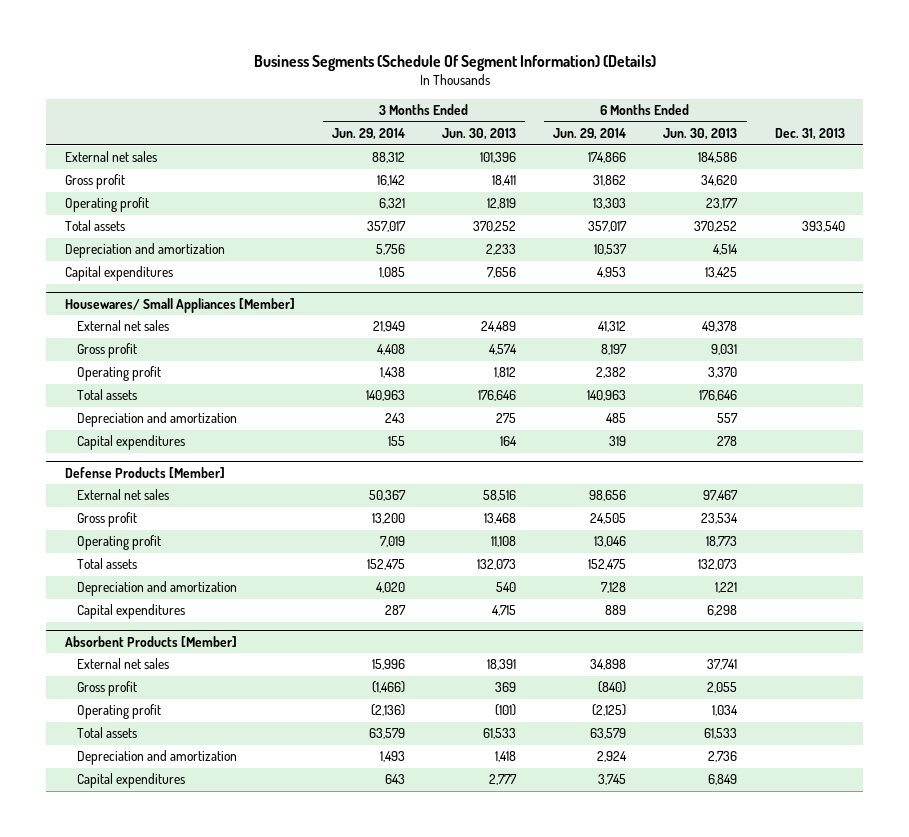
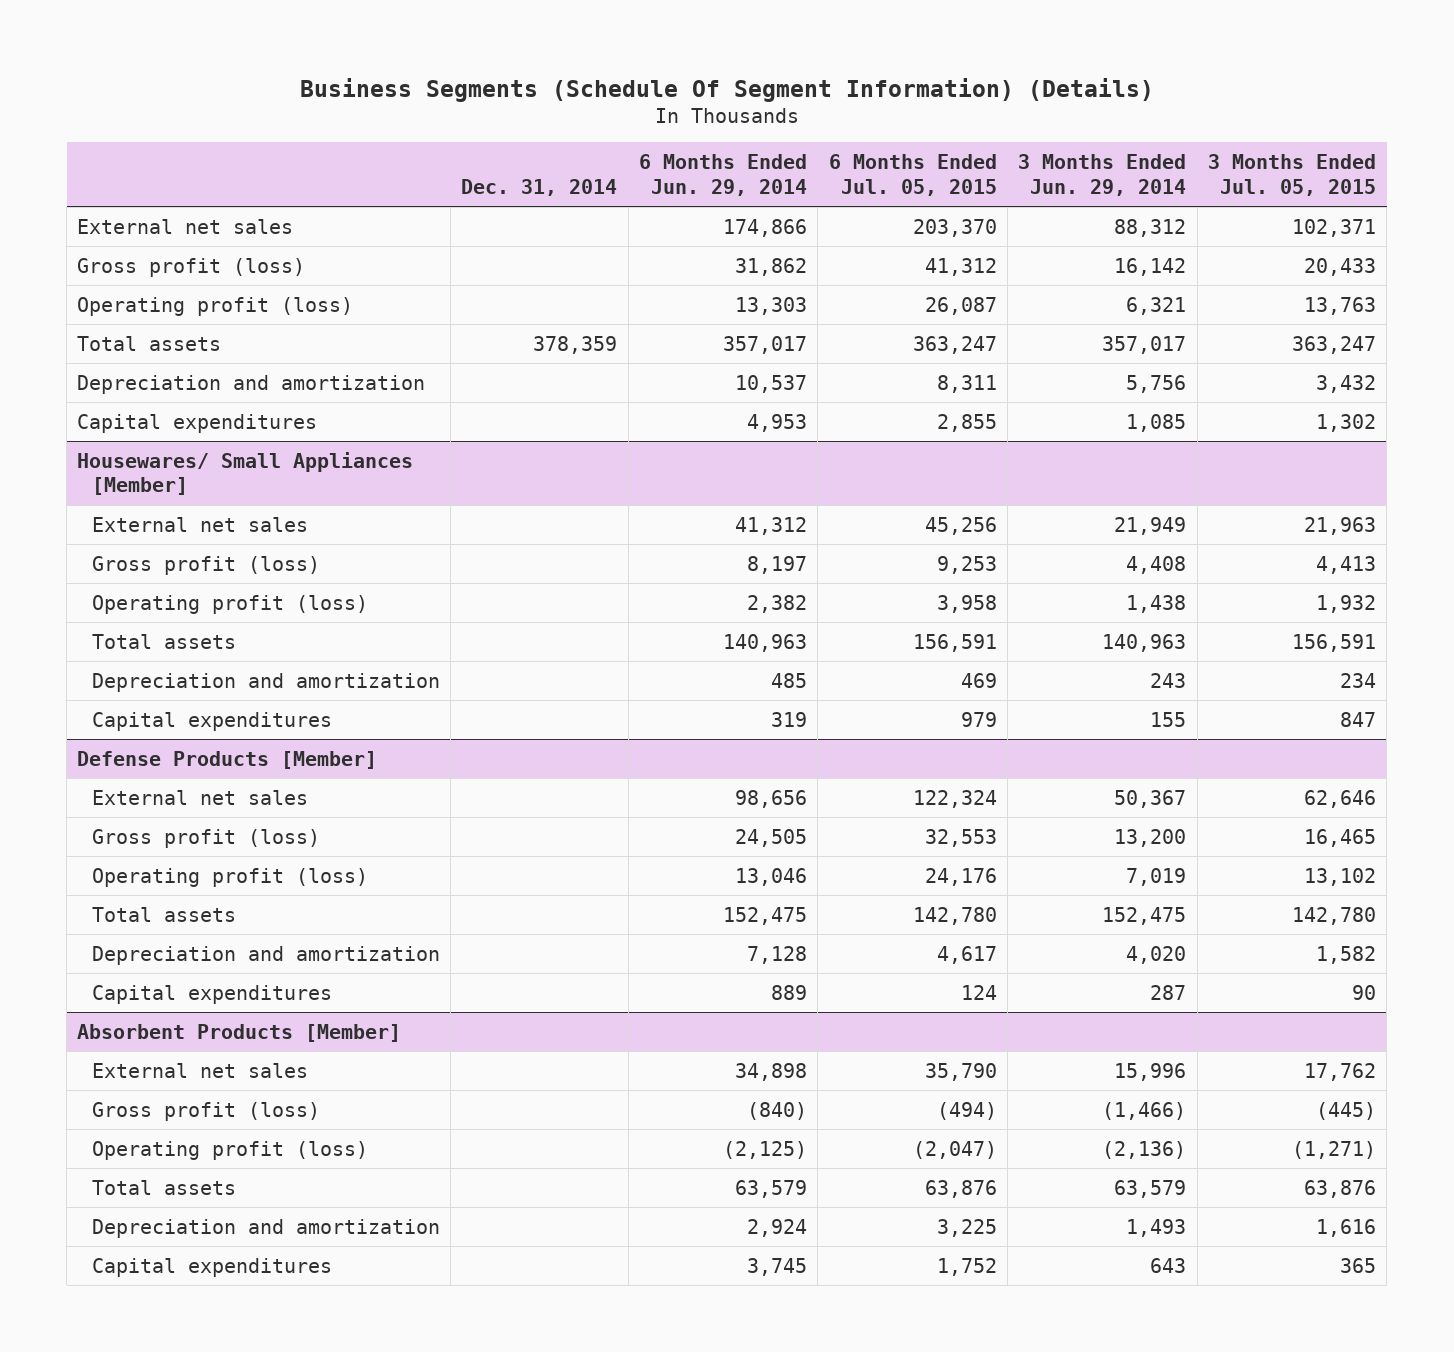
- | 3 Months Ended Jun. 29, 2014 | 3 Months Ended Jun. 30, 2013 | 6 Months Ended Jun. 29, 2014 | 6 Months Ended Jun. 30, 2013 | Dec. 31, 2013
+ | Dec. 31, 2014 | 6 Months Ended Jun. 29, 2014 | 6 Months Ended Jul. 05, 2015 | 3 Months Ended Jun. 29, 2014 | 3 Months Ended Jul. 05, 2015
- Gross profit | 16,142 | 18,411 | 31,862 | 34,620 |
- Operating profit | 6,321 | 12,819 | 13,303 | 23,177 |
+ Gross profit (loss) | | 31,862 | 41,312 | 16,142 | 20,433
+ Operating profit (loss) | | 13,303 | 26,087 | 6,321 | 13,763
@ Housewares/ Small Appliances [Member]
- Gross profit | 4,408 | 4,574 | 8,197 | 9,031 |
- Operating profit | 1,438 | 1,812 | 2,382 | 3,370 |
+ Gross profit (loss) | | 8,197 | 9,253 | 4,408 | 4,413
+ Operating profit (loss) | | 2,382 | 3,958 | 1,438 | 1,932
@ Defense Products [Member]
- Gross profit | 13,200 | 13,468 | 24,505 | 23,534 |
- Operating profit | 7,019 | 11,108 | 13,046 | 18,773 |
+ Gross profit (loss) | | 24,505 | 32,553 | 13,200 | 16,465
+ Operating profit (loss) | | 13,046 | 24,176 | 7,019 | 13,102
@ Absorbent Products [Member]
- Gross profit | (1,466) | 369 | (840) | 2,055 |
- Operating profit | (2,136) | (101) | (2,125) | 1,034 |
+ Gross profit (loss) | | (840) | (494) | (1,466) | (445)
+ Operating profit (loss) | | (2,125) | (2,047) | (2,136) | (1,271)

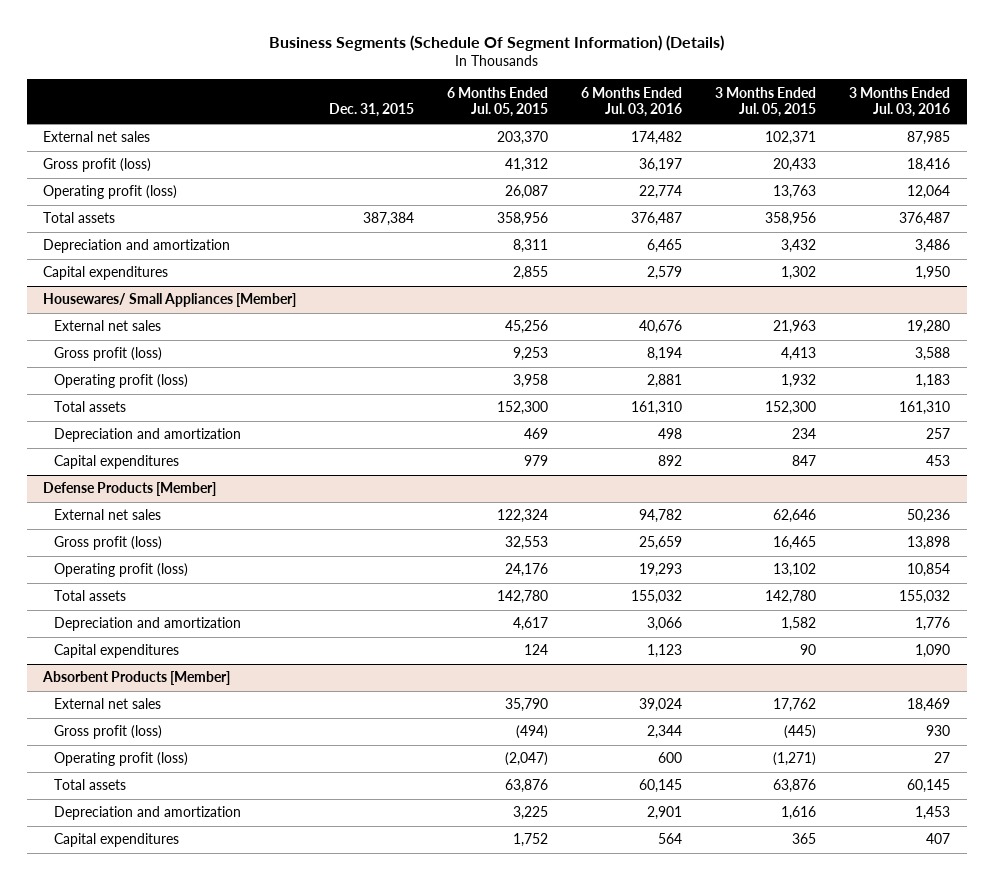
- | Dec. 31, 2014 | 6 Months Ended Jun. 29, 2014 | 6 Months Ended Jul. 05, 2015 | 3 Months Ended Jun. 29, 2014 | 3 Months Ended Jul. 05, 2015
+ | Dec. 31, 2015 | 6 Months Ended Jul. 05, 2015 | 6 Months Ended Jul. 03, 2016 | 3 Months Ended Jul. 05, 2015 | 3 Months Ended Jul. 03, 2016
- Total assets | 378,359 | 357,017 | 363,247 | 357,017 | 363,247
+ Total assets | 387,384 | 358,956 | 376,487 | 358,956 | 376,487
@ Housewares/ Small Appliances [Member]
- Total assets | | 140,963 | 156,591 | 140,963 | 156,591
+ Total assets | | 152,300 | 161,310 | 152,300 | 161,310

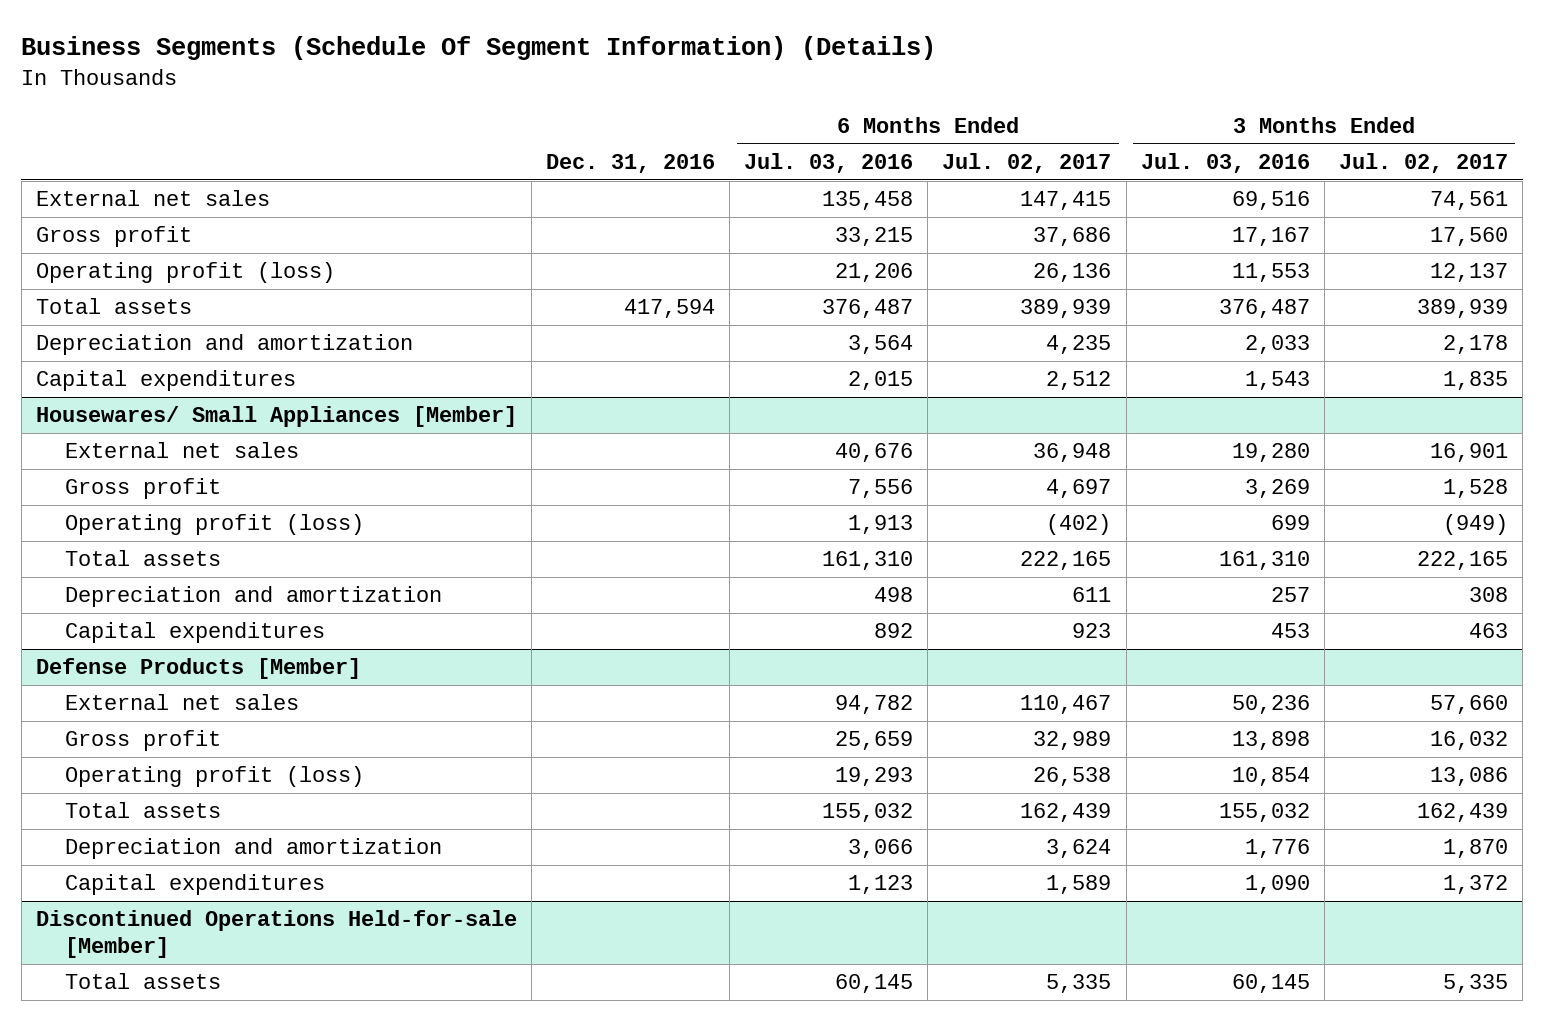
- | Dec. 31, 2015 | 6 Months Ended Jul. 05, 2015 | 6 Months Ended Jul. 03, 2016 | 3 Months Ended Jul. 05, 2015 | 3 Months Ended Jul. 03, 2016
+ | Dec. 31, 2016 | 6 Months Ended Jul. 03, 2016 | 6 Months Ended Jul. 02, 2017 | 3 Months Ended Jul. 03, 2016 | 3 Months Ended Jul. 02, 2017
- External net sales | | 203,370 | 174,482 | 102,371 | 87,985
- Gross profit (loss) | | 41,312 | 36,197 | 20,433 | 18,416
- Operating profit (loss) | | 26,087 | 22,774 | 13,763 | 12,064
+ External net sales | | 135,458 | 147,415 | 69,516 | 74,561
+ Gross profit | | 33,215 | 37,686 | 17,167 | 17,560
+ Operating profit (loss) | | 21,206 | 26,136 | 11,553 | 12,137
- Depreciation and amortization | | 8,311 | 6,465 | 3,432 | 3,486
- Capital expenditures | | 2,855 | 2,579 | 1,302 | 1,950
+ Depreciation and amortization | | 3,564 | 4,235 | 2,033 | 2,178
+ Capital expenditures | | 2,015 | 2,512 | 1,543 | 1,835
@ Housewares/ Small Appliances [Member]
- Gross profit (loss) | | 9,253 | 8,194 | 4,413 | 3,588
- Operating profit (loss) | | 3,958 | 2,881 | 1,932 | 1,183
+ Gross profit | | 7,556 | 4,697 | 3,269 | 1,528
+ Operating profit (loss) | | 1,913 | (402) | 699 | (949)
@ Defense Products [Member]
- Gross profit (loss) | | 32,553 | 25,659 | 16,465 | 13,898
+ Gross profit | | 25,659 | 32,989 | 13,898 | 16,032
- Absorbent Products [Member]
- External net sales | | 35,790 | 39,024 | 17,762 | 18,469
- Gross profit (loss) | | (494) | 2,344 | (445) | 930
- Operating profit (loss) | | (2,047) | 600 | (1,271) | 27
+ Discontinued Operations Held-for-sale [Member]
- Depreciation and amortization | | 3,225 | 2,901 | 1,616 | 1,453
- Capital expenditures | | 1,752 | 564 | 365 | 407

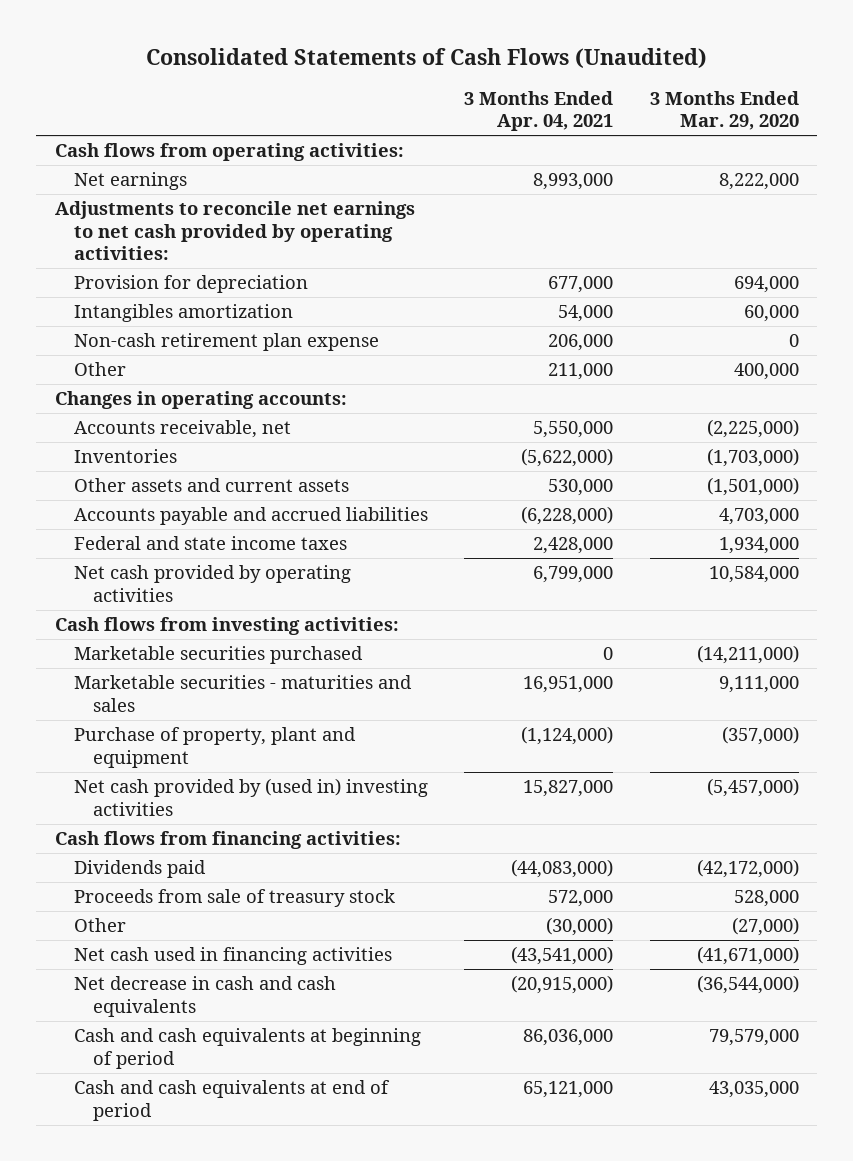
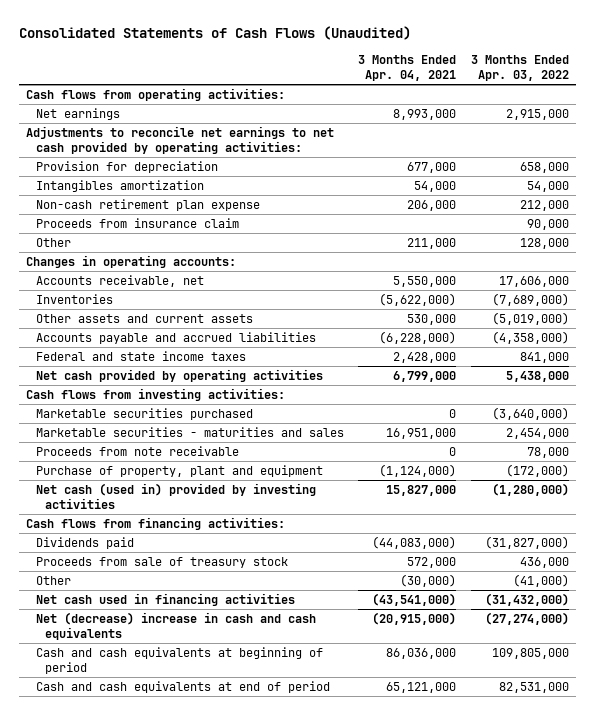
- | 3 Months Ended Apr. 04, 2021 | 3 Months Ended Mar. 29, 2020
+ | 3 Months Ended Apr. 04, 2021 | 3 Months Ended Apr. 03, 2022
+ Proceeds from insurance claim | | 90,000
+ Proceeds from note receivable | 0 | 78,000
- Net cash provided by (used in) investing activities | 15,827,000 | (5,457,000)
+ Net cash (used in) provided by investing activities | 15,827,000 | (1,280,000)
- Net decrease in cash and cash equivalents | (20,915,000) | (36,544,000)
+ Net (decrease) increase in cash and cash equivalents | (20,915,000) | (27,274,000)

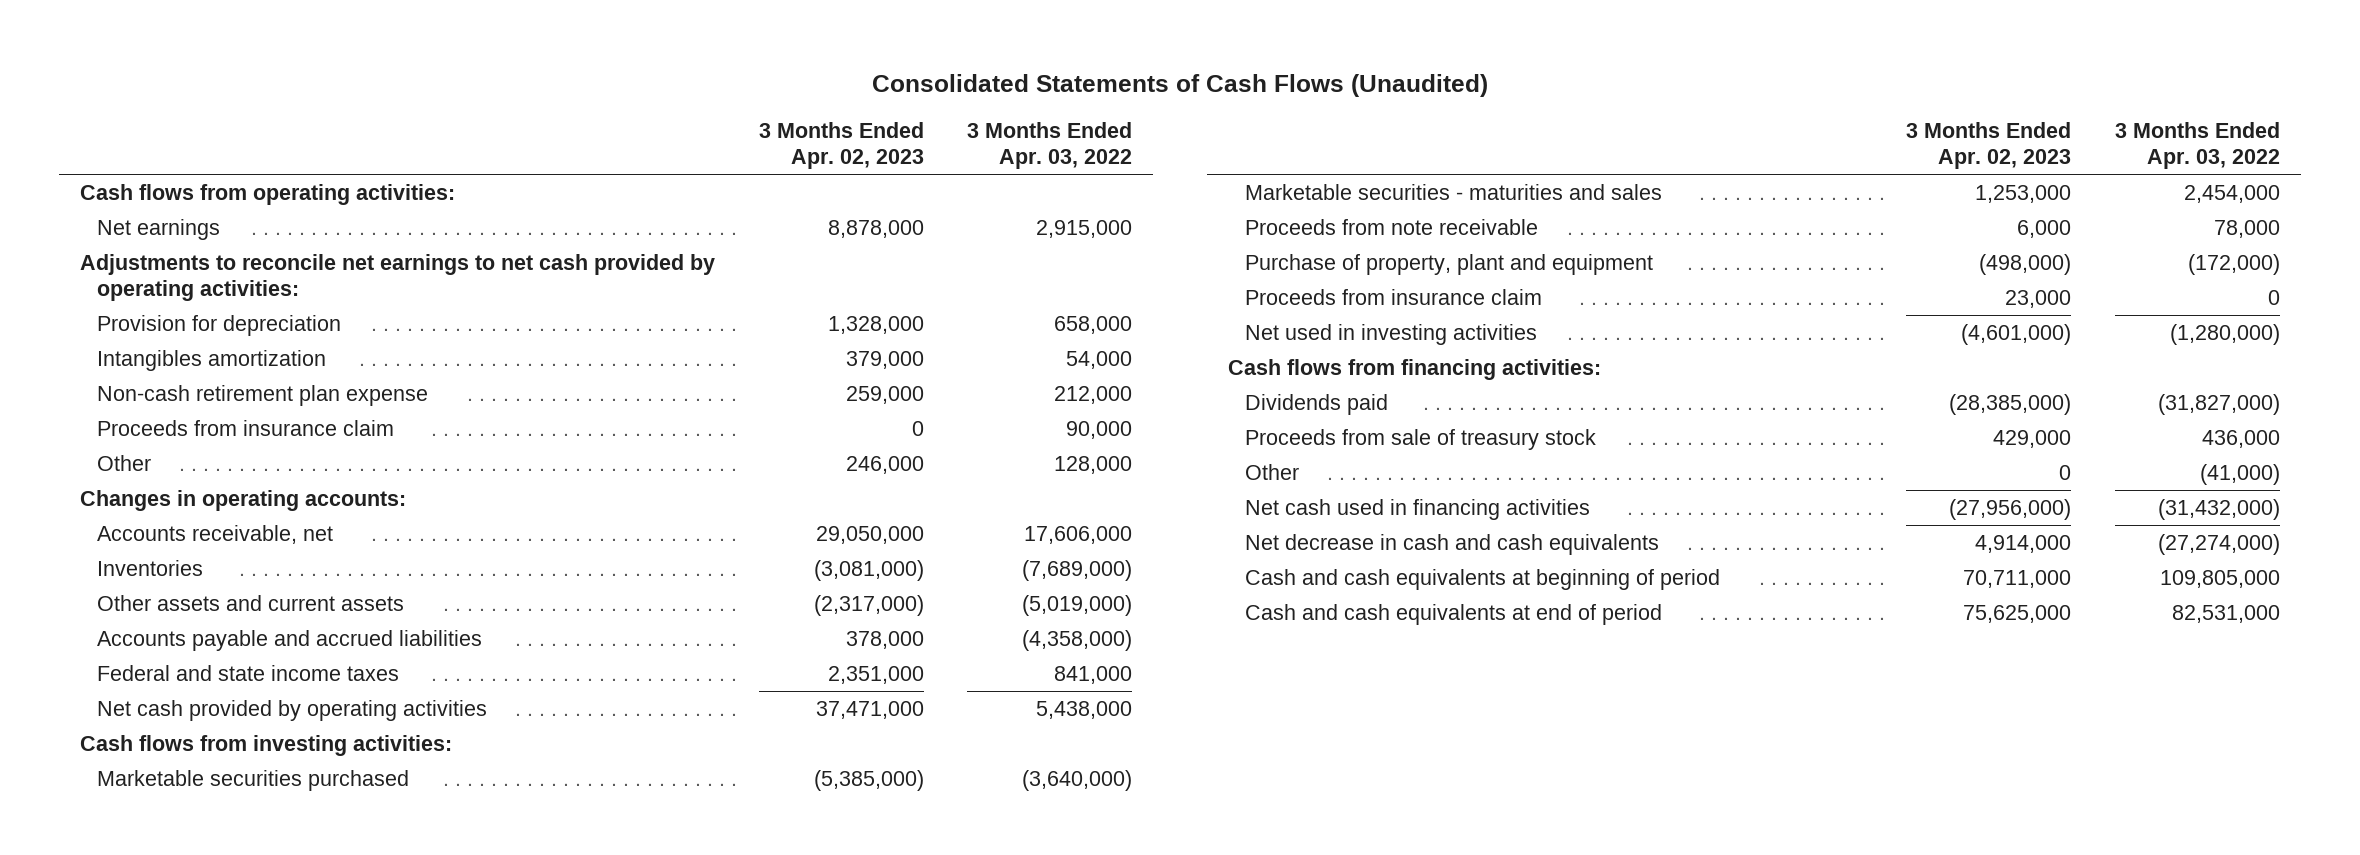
- | 3 Months Ended Apr. 04, 2021 | 3 Months Ended Apr. 03, 2022
+ | 3 Months Ended Apr. 02, 2023 | 3 Months Ended Apr. 03, 2022
- Net cash (used in) provided by investing activities | 15,827,000 | (1,280,000)
+ Proceeds from insurance claim | 23,000 | 0
+ Net used in investing activities | (4,601,000) | (1,280,000)
- Net (decrease) increase in cash and cash equivalents | (20,915,000) | (27,274,000)
+ Net decrease in cash and cash equivalents | 4,914,000 | (27,274,000)

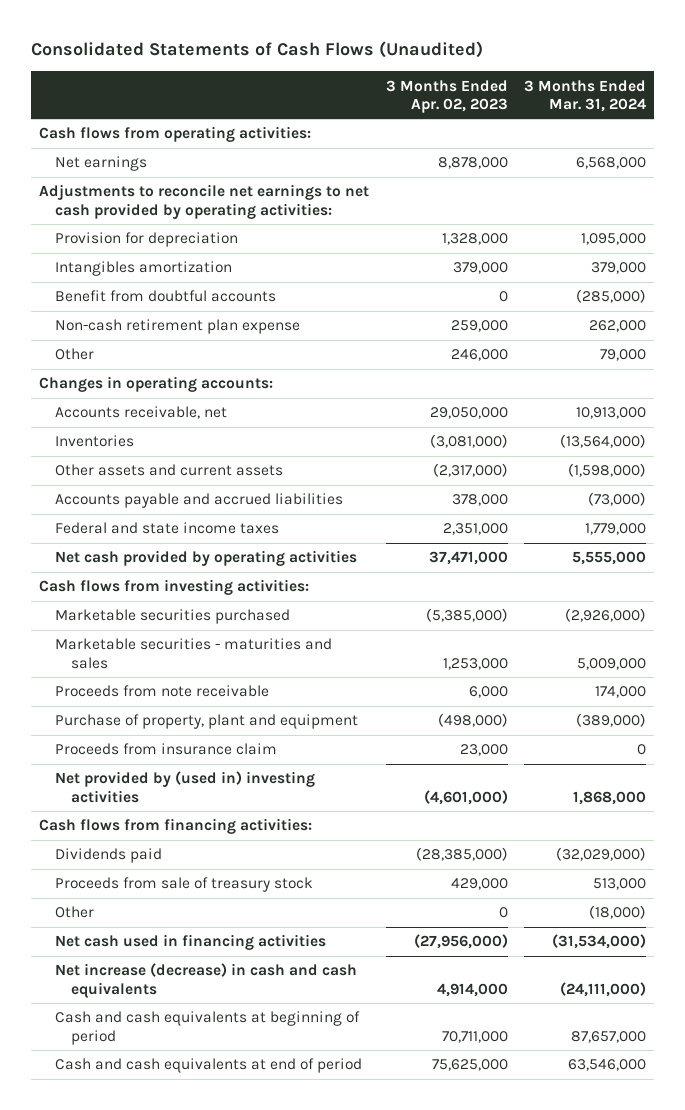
- | 3 Months Ended Apr. 02, 2023 | 3 Months Ended Apr. 03, 2022
+ | 3 Months Ended Apr. 02, 2023 | 3 Months Ended Mar. 31, 2024
+ Benefit from doubtful accounts | 0 | (285,000)
- Proceeds from insurance claim | 0 | 90,000
- Net used in investing activities | (4,601,000) | (1,280,000)
+ Net provided by (used in) investing activities | (4,601,000) | 1,868,000
- Net decrease in cash and cash equivalents | 4,914,000 | (27,274,000)
+ Net increase (decrease) in cash and cash equivalents | 4,914,000 | (24,111,000)

